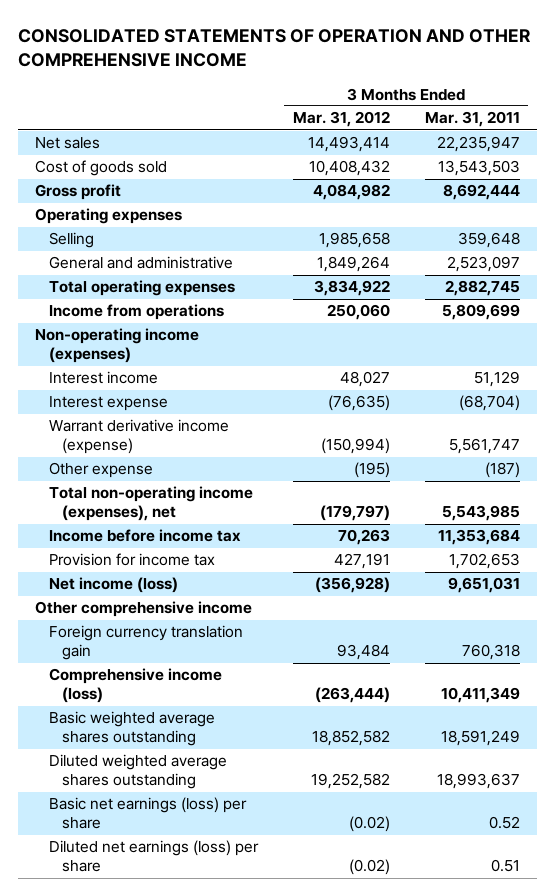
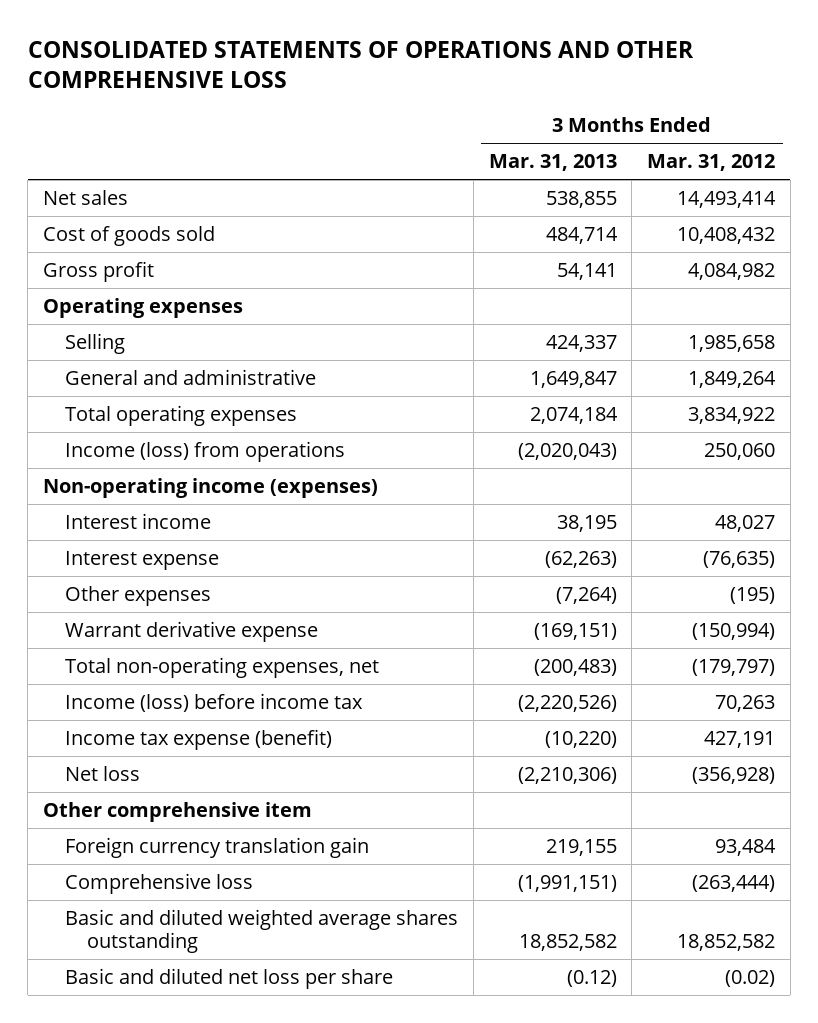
- CONSOLIDATED STATEMENTS OF OPERATION AND OTHER COMPREHENSIVE INCOME
+ CONSOLIDATED STATEMENTS OF OPERATIONS AND OTHER COMPREHENSIVE LOSS
- | 3 Months Ended Mar. 31, 2012 | 3 Months Ended Mar. 31, 2011
+ | 3 Months Ended Mar. 31, 2013 | 3 Months Ended Mar. 31, 2012
- Income from operations | 250,060 | 5,809,699
+ Income (loss) from operations | (2,020,043) | 250,060
- Warrant derivative income (expense) | (150,994) | 5,561,747
- Other expense | (195) | (187)
- Total non-operating income (expenses), net | (179,797) | 5,543,985
- Income before income tax | 70,263 | 11,353,684
- Provision for income tax | 427,191 | 1,702,653
- Net income (loss) | (356,928) | 9,651,031
- Other comprehensive income
+ Other expenses | (7,264) | (195)
+ Warrant derivative expense | (169,151) | (150,994)
+ Total non-operating expenses, net | (200,483) | (179,797)
+ Income (loss) before income tax | (2,220,526) | 70,263
+ Income tax expense (benefit) | (10,220) | 427,191
+ Net loss | (2,210,306) | (356,928)
+ Other comprehensive item
- Comprehensive income (loss) | (263,444) | 10,411,349
- Basic weighted average shares outstanding | 18,852,582 | 18,591,249
- Diluted weighted average shares outstanding | 19,252,582 | 18,993,637
- Basic net earnings (loss) per share | (0.02) | 0.52
- Diluted net earnings (loss) per share | (0.02) | 0.51
+ Comprehensive loss | (1,991,151) | (263,444)
+ Basic and diluted weighted average shares outstanding | 18,852,582 | 18,852,582
+ Basic and diluted net loss per share | (0.12) | (0.02)

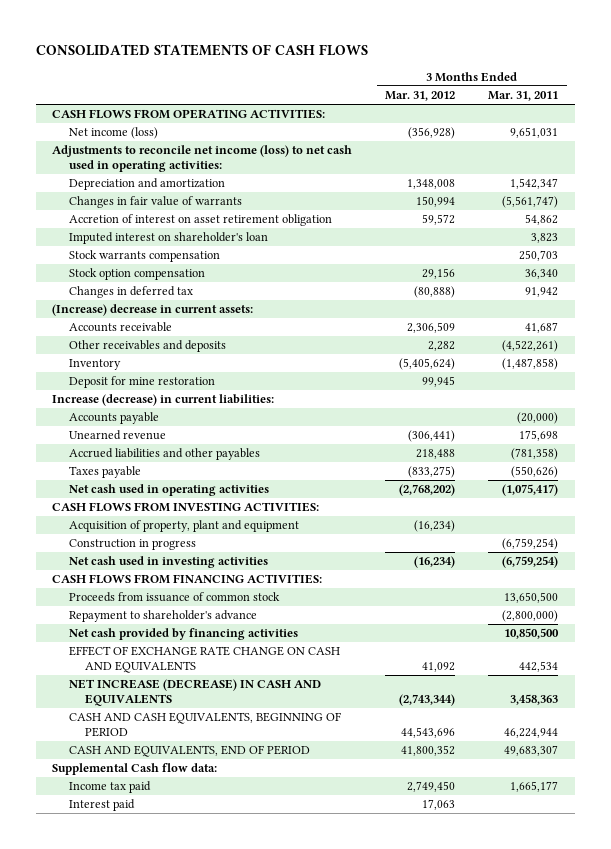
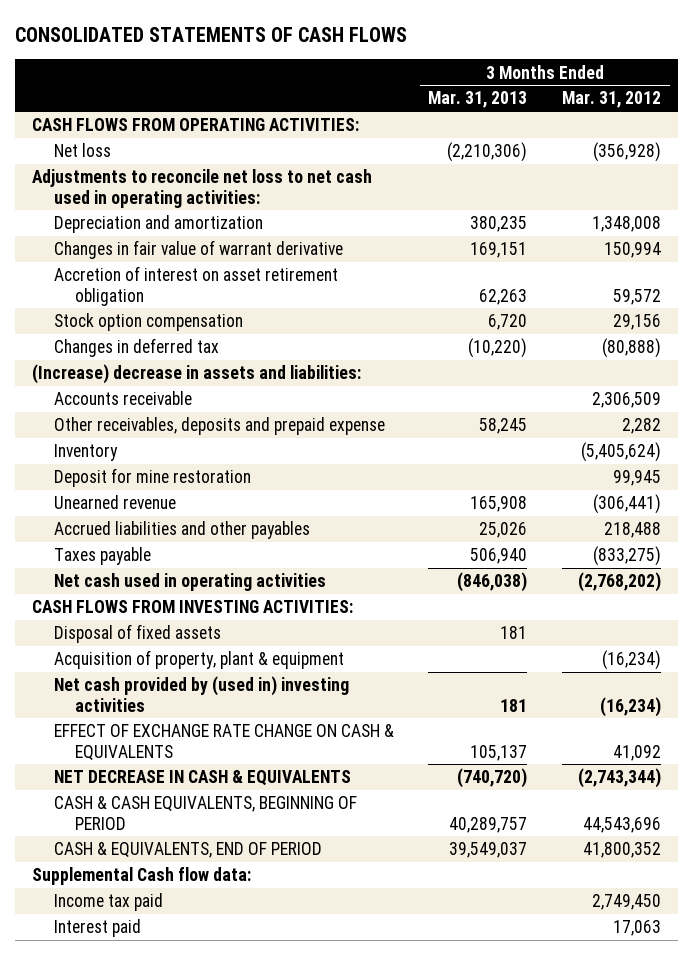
- | 3 Months Ended Mar. 31, 2012 | 3 Months Ended Mar. 31, 2011
+ | 3 Months Ended Mar. 31, 2013 | 3 Months Ended Mar. 31, 2012
- Net income (loss) | (356,928) | 9,651,031
- Adjustments to reconcile net income (loss) to net cash used in operating activities:
+ Net loss | (2,210,306) | (356,928)
+ Adjustments to reconcile net loss to net cash used in operating activities:
- Changes in fair value of warrants | 150,994 | (5,561,747)
+ Changes in fair value of warrant derivative | 169,151 | 150,994
- Imputed interest on shareholder's loan | | 3,823
- Stock warrants compensation | | 250,703
- (Increase) decrease in current assets:
+ (Increase) decrease in assets and liabilities:
- Other receivables and deposits | 2,282 | (4,522,261)
+ Other receivables, deposits and prepaid expense | 58,245 | 2,282
- Increase (decrease) in current liabilities:
- Accounts payable | | (20,000)
- Acquisition of property, plant and equipment | (16,234) |
- Construction in progress | | (6,759,254)
- Net cash used in investing activities | (16,234) | (6,759,254)
- CASH FLOWS FROM FINANCING ACTIVITIES:
- Proceeds from issuance of common stock | | 13,650,500
- Repayment to shareholder's advance | | (2,800,000)
- Net cash provided by financing activities | | 10,850,500
- EFFECT OF EXCHANGE RATE CHANGE ON CASH AND EQUIVALENTS | 41,092 | 442,534
- NET INCREASE (DECREASE) IN CASH AND EQUIVALENTS | (2,743,344) | 3,458,363
- CASH AND CASH EQUIVALENTS, BEGINNING OF PERIOD | 44,543,696 | 46,224,944
- CASH AND EQUIVALENTS, END OF PERIOD | 41,800,352 | 49,683,307
+ Disposal of fixed assets | 181 |
+ Acquisition of property, plant & equipment | | (16,234)
+ Net cash provided by (used in) investing activities | 181 | (16,234)
+ EFFECT OF EXCHANGE RATE CHANGE ON CASH & EQUIVALENTS | 105,137 | 41,092
+ NET DECREASE IN CASH & EQUIVALENTS | (740,720) | (2,743,344)
+ CASH & CASH EQUIVALENTS, BEGINNING OF PERIOD | 40,289,757 | 44,543,696
+ CASH & EQUIVALENTS, END OF PERIOD | 39,549,037 | 41,800,352

